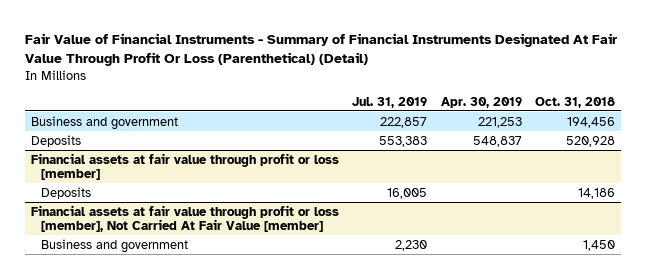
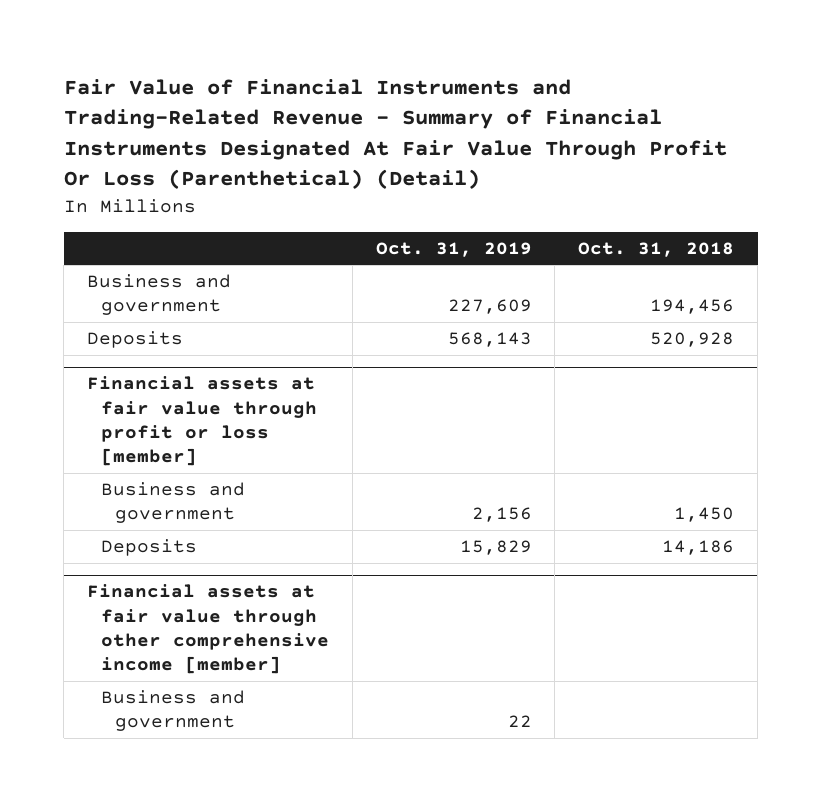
- Fair Value of Financial Instruments - Summary of Financial Instruments Designated At Fair Value Through Profit Or Loss (Parenthetical) (Detail)
+ Fair Value of Financial Instruments and Trading-Related Revenue - Summary of Financial Instruments Designated At Fair Value Through Profit Or Loss (Parenthetical) (Detail)
- | Jul. 31, 2019 | Apr. 30, 2019 | Oct. 31, 2018
+ | Oct. 31, 2019 | Oct. 31, 2018
- Financial assets at fair value through profit or loss [member], Not Carried At Fair Value [member]
@ Financial assets at fair value through profit or loss [member]
moved down: Deposits | 15,829 | 14,186
+ Financial assets at fair value through other comprehensive income [member]
+ Business and government | 22 |

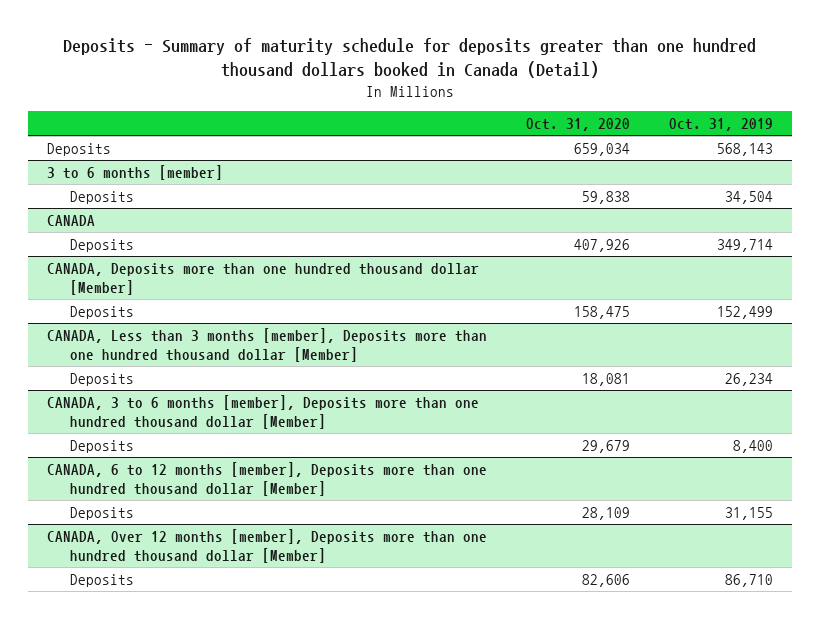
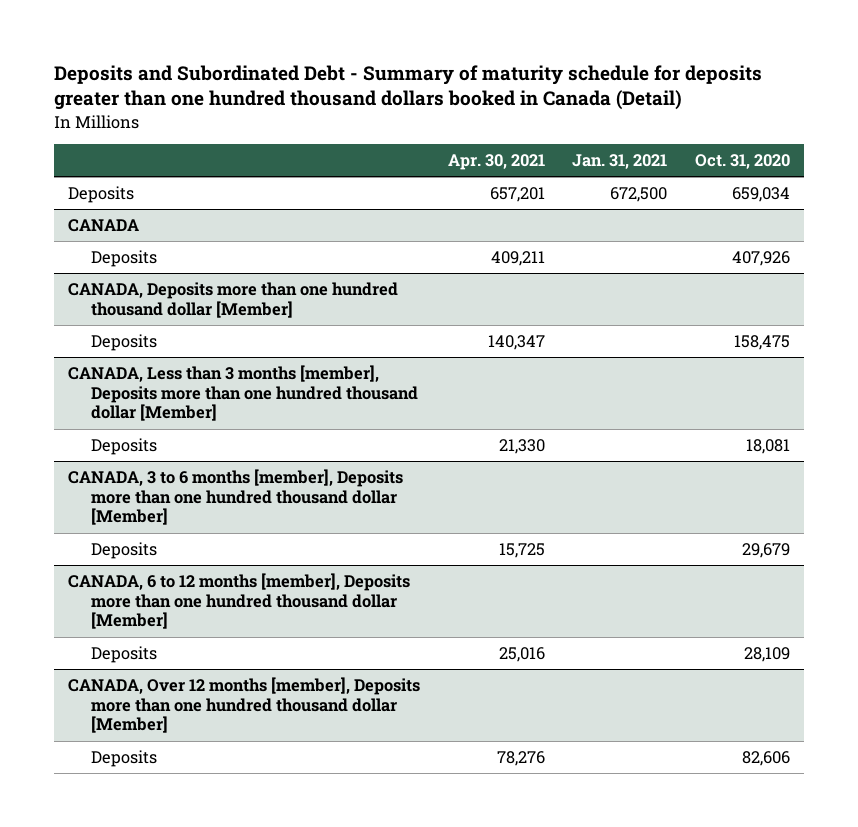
- Deposits - Summary of maturity schedule for deposits greater than one hundred thousand dollars booked in Canada (Detail)
+ Deposits and Subordinated Debt - Summary of maturity schedule for deposits greater than one hundred thousand dollars booked in Canada (Detail)
- | Oct. 31, 2020 | Oct. 31, 2019
+ | Apr. 30, 2021 | Jan. 31, 2021 | Oct. 31, 2020
- 3 to 6 months [member]
- Deposits | 59,838 | 34,504

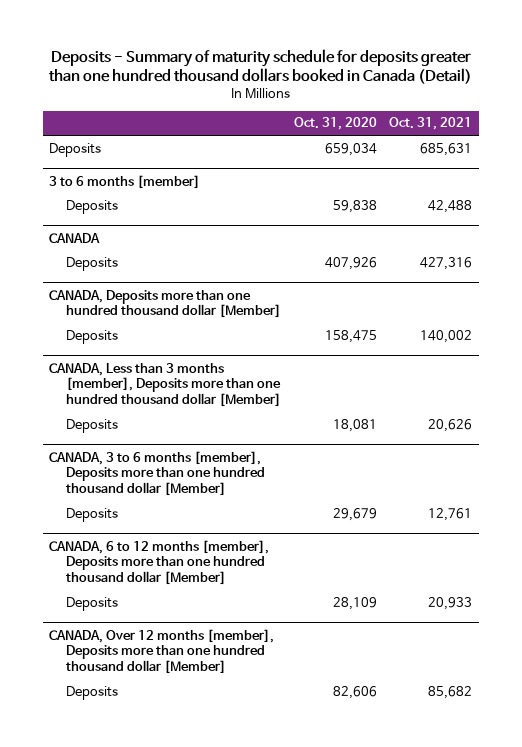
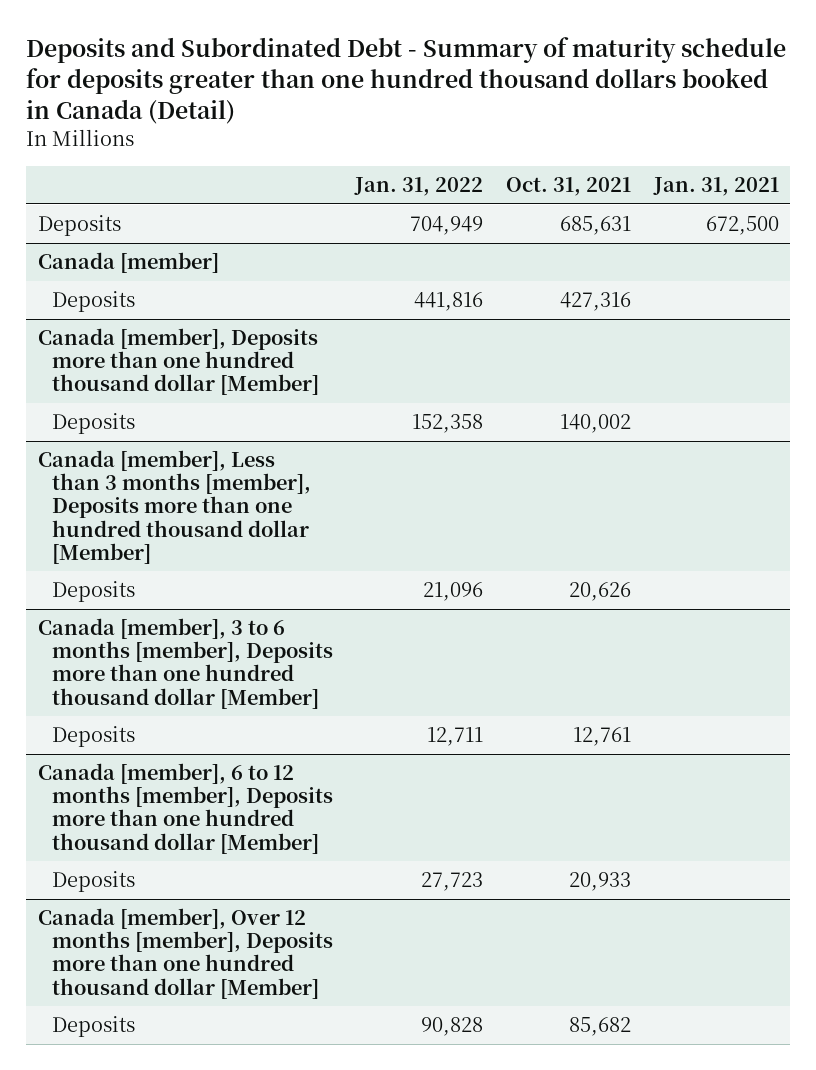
- Deposits - Summary of maturity schedule for deposits greater than one hundred thousand dollars booked in Canada (Detail)
+ Deposits and Subordinated Debt - Summary of maturity schedule for deposits greater than one hundred thousand dollars booked in Canada (Detail)
- | Oct. 31, 2020 | Oct. 31, 2021
+ | Jan. 31, 2022 | Oct. 31, 2021 | Jan. 31, 2021
- 3 to 6 months [member]
- Deposits | 59,838 | 42,488
- CANADA
+ Canada [member]
- CANADA, Deposits more than one hundred thousand dollar [Member]
+ Canada [member], Deposits more than one hundred thousand dollar [Member]
- CANADA, Less than 3 months [member], Deposits more than one hundred thousand dollar [Member]
+ Canada [member], Less than 3 months [member], Deposits more than one hundred thousand dollar [Member]
- CANADA, 3 to 6 months [member], Deposits more than one hundred thousand dollar [Member]
+ Canada [member], 3 to 6 months [member], Deposits more than one hundred thousand dollar [Member]
- CANADA, 6 to 12 months [member], Deposits more than one hundred thousand dollar [Member]
+ Canada [member], 6 to 12 months [member], Deposits more than one hundred thousand dollar [Member]
- CANADA, Over 12 months [member], Deposits more than one hundred thousand dollar [Member]
+ Canada [member], Over 12 months [member], Deposits more than one hundred thousand dollar [Member]

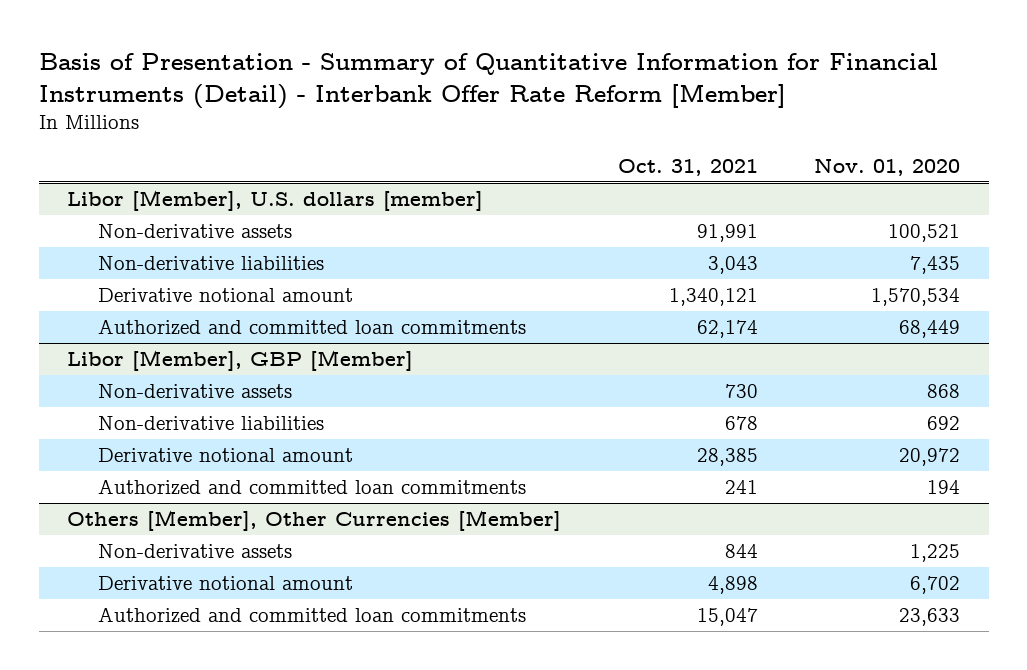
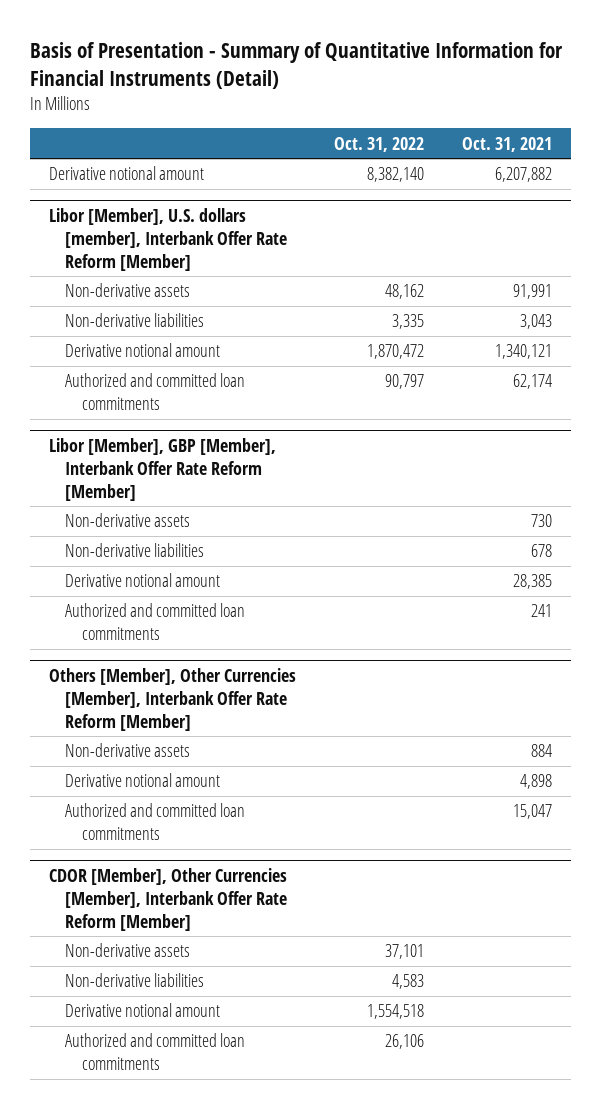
- Basis of Presentation - Summary of Quantitative Information for Financial Instruments (Detail) - Interbank Offer Rate Reform [Member]
+ Basis of Presentation - Summary of Quantitative Information for Financial Instruments (Detail)
- | Oct. 31, 2021 | Nov. 01, 2020
+ | Oct. 31, 2022 | Oct. 31, 2021
- Libor [Member], U.S. dollars [member]
+ Derivative notional amount | 8,382,140 | 6,207,882
+ Libor [Member], U.S. dollars [member], Interbank Offer Rate Reform [Member]
- Libor [Member], GBP [Member]
+ Libor [Member], GBP [Member], Interbank Offer Rate Reform [Member]
- Others [Member], Other Currencies [Member]
- Non-derivative assets | 844 | 1,225
+ Others [Member], Other Currencies [Member], Interbank Offer Rate Reform [Member]
+ Non-derivative assets | | 884
+ CDOR [Member], Other Currencies [Member], Interbank Offer Rate Reform [Member]
+ Non-derivative assets | 37,101 |
+ Non-derivative liabilities | 4,583 |
+ Derivative notional amount | 1,554,518 |
+ Authorized and committed loan commitments | 26,106 |

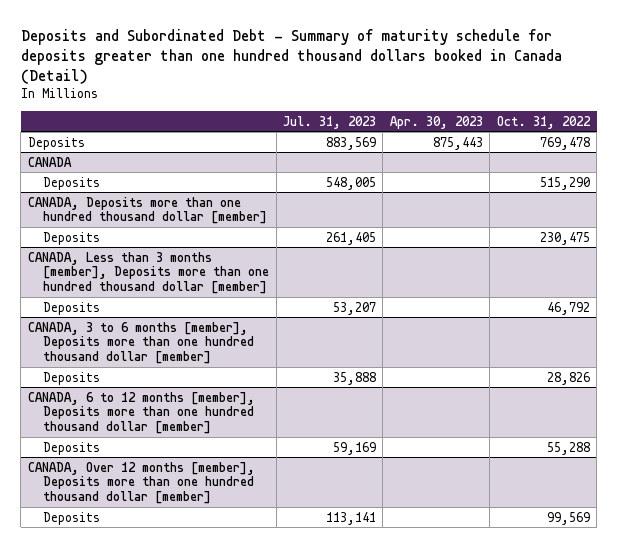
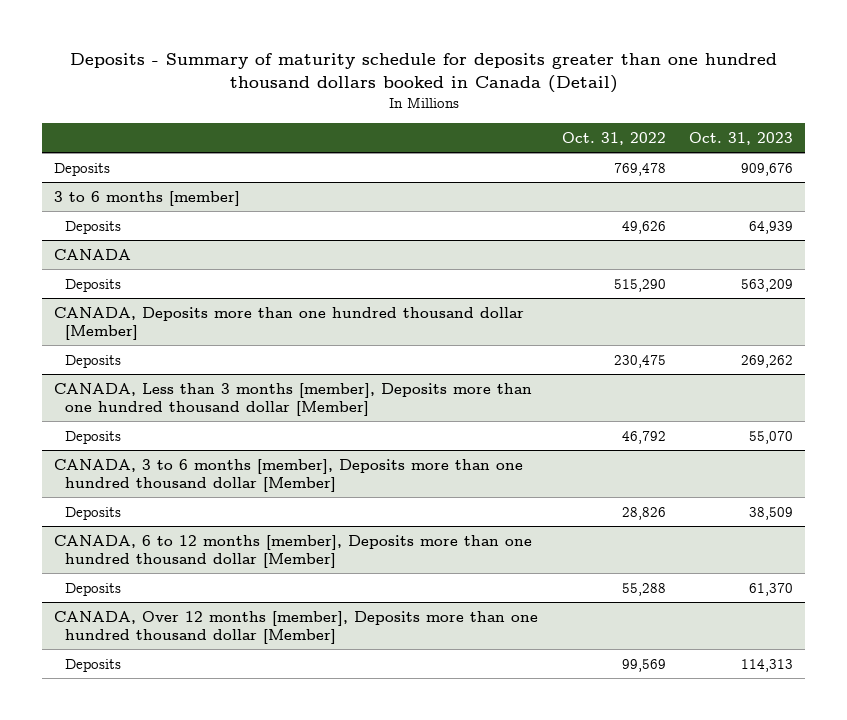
- Deposits and Subordinated Debt - Summary of maturity schedule for deposits greater than one hundred thousand dollars booked in Canada (Detail)
+ Deposits - Summary of maturity schedule for deposits greater than one hundred thousand dollars booked in Canada (Detail)
- | Jul. 31, 2023 | Apr. 30, 2023 | Oct. 31, 2022
+ | Oct. 31, 2022 | Oct. 31, 2023
+ 3 to 6 months [member]
+ Deposits | 49,626 | 64,939
- CANADA, Deposits more than one hundred thousand dollar [member]
+ CANADA, Deposits more than one hundred thousand dollar [Member]
- CANADA, Less than 3 months [member], Deposits more than one hundred thousand dollar [member]
+ CANADA, Less than 3 months [member], Deposits more than one hundred thousand dollar [Member]
- CANADA, 3 to 6 months [member], Deposits more than one hundred thousand dollar [member]
+ CANADA, 3 to 6 months [member], Deposits more than one hundred thousand dollar [Member]
- CANADA, 6 to 12 months [member], Deposits more than one hundred thousand dollar [member]
+ CANADA, 6 to 12 months [member], Deposits more than one hundred thousand dollar [Member]
- CANADA, Over 12 months [member], Deposits more than one hundred thousand dollar [member]
+ CANADA, Over 12 months [member], Deposits more than one hundred thousand dollar [Member]

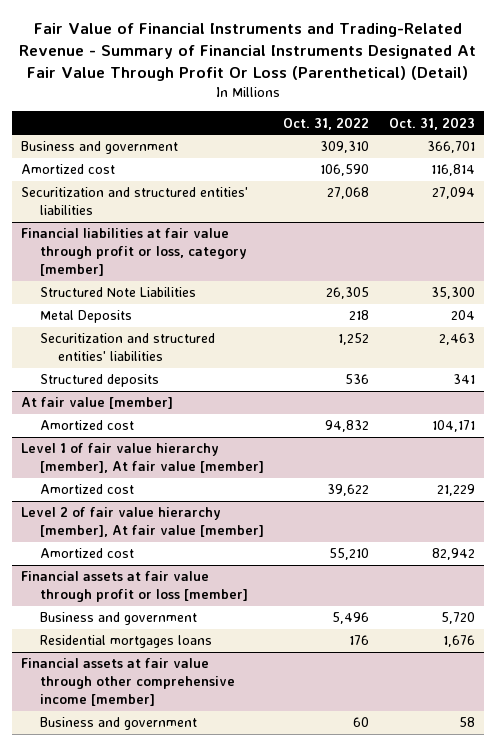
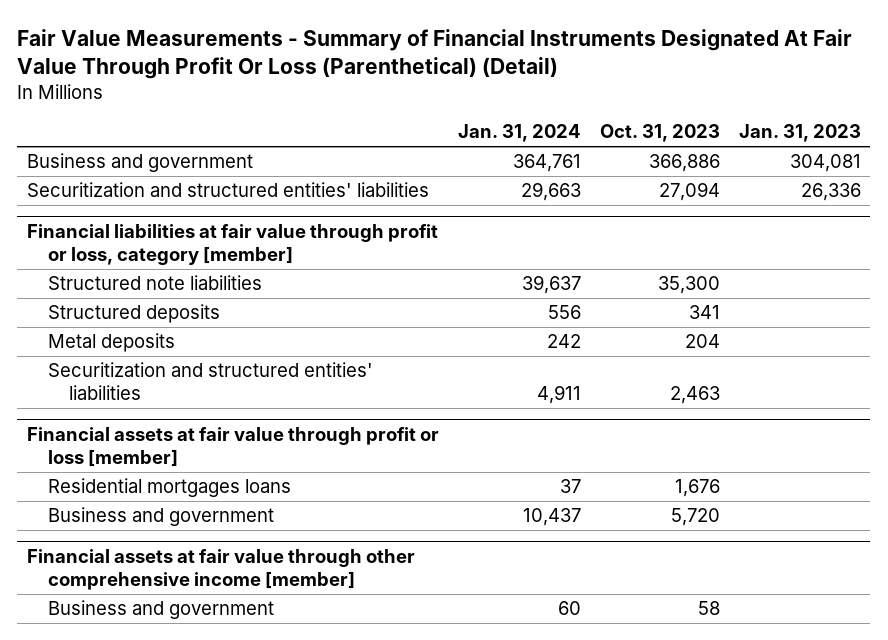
- Fair Value of Financial Instruments and Trading-Related Revenue - Summary of Financial Instruments Designated At Fair Value Through Profit Or Loss (Parenthetical) (Detail)
+ Fair Value Measurements - Summary of Financial Instruments Designated At Fair Value Through Profit Or Loss (Parenthetical) (Detail)
- | Oct. 31, 2022 | Oct. 31, 2023
+ | Jan. 31, 2024 | Oct. 31, 2023 | Jan. 31, 2023
- Business and government | 309,310 | 366,701
- Amortized cost | 106,590 | 116,814
+ Business and government | 364,761 | 366,886 | 304,081
@ Financial liabilities at fair value through profit or loss, category [member]
- Structured Note Liabilities | 26,305 | 35,300
- Metal Deposits | 218 | 204
+ Structured note liabilities | 39,637 | 35,300 |
- At fair value [member]
- Amortized cost | 94,832 | 104,171
- Level 1 of fair value hierarchy [member], At fair value [member]
- Amortized cost | 39,622 | 21,229
- Level 2 of fair value hierarchy [member], At fair value [member]
- Amortized cost | 55,210 | 82,942
@ Financial liabilities at fair value through profit or loss, category [member]
+ Metal deposits | 242 | 204 |
moved down: Securitization and structured entities' liabilities | 4,911 | 2,463 |
@ Financial assets at fair value through profit or loss [member]
moved down: Business and government | 10,437 | 5,720 |

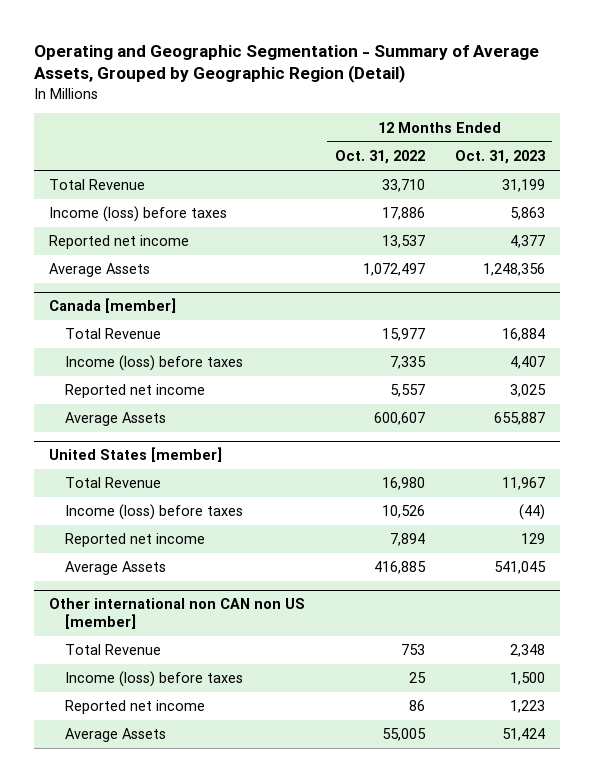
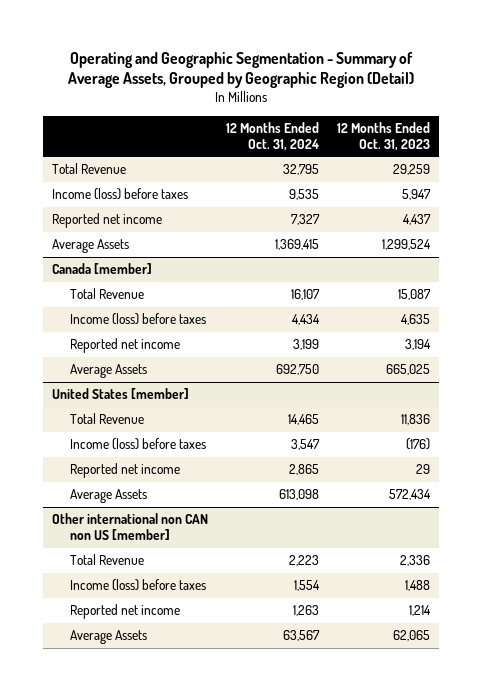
- | 12 Months Ended Oct. 31, 2022 | 12 Months Ended Oct. 31, 2023
+ | 12 Months Ended Oct. 31, 2024 | 12 Months Ended Oct. 31, 2023
- Total Revenue | 33,710 | 31,199
- Income (loss) before taxes | 17,886 | 5,863
- Reported net income | 13,537 | 4,377
- Average Assets | 1,072,497 | 1,248,356
+ Total Revenue | 32,795 | 29,259
+ Income (loss) before taxes | 9,535 | 5,947
+ Reported net income | 7,327 | 4,437
+ Average Assets | 1,369,415 | 1,299,524
@ Canada [member]
- Total Revenue | 15,977 | 16,884
- Income (loss) before taxes | 7,335 | 4,407
- Reported net income | 5,557 | 3,025
- Average Assets | 600,607 | 655,887
+ Total Revenue | 16,107 | 15,087
+ Income (loss) before taxes | 4,434 | 4,635
+ Reported net income | 3,199 | 3,194
+ Average Assets | 692,750 | 665,025
@ United States [member]
- Total Revenue | 16,980 | 11,967
- Income (loss) before taxes | 10,526 | (44)
- Reported net income | 7,894 | 129
- Average Assets | 416,885 | 541,045
+ Total Revenue | 14,465 | 11,836
+ Income (loss) before taxes | 3,547 | (176)
+ Reported net income | 2,865 | 29
+ Average Assets | 613,098 | 572,434
@ Other international non CAN non US [member]
- Total Revenue | 753 | 2,348
- Income (loss) before taxes | 25 | 1,500
- Reported net income | 86 | 1,223
- Average Assets | 55,005 | 51,424
+ Total Revenue | 2,223 | 2,336
+ Income (loss) before taxes | 1,554 | 1,488
+ Reported net income | 1,263 | 1,214
+ Average Assets | 63,567 | 62,065

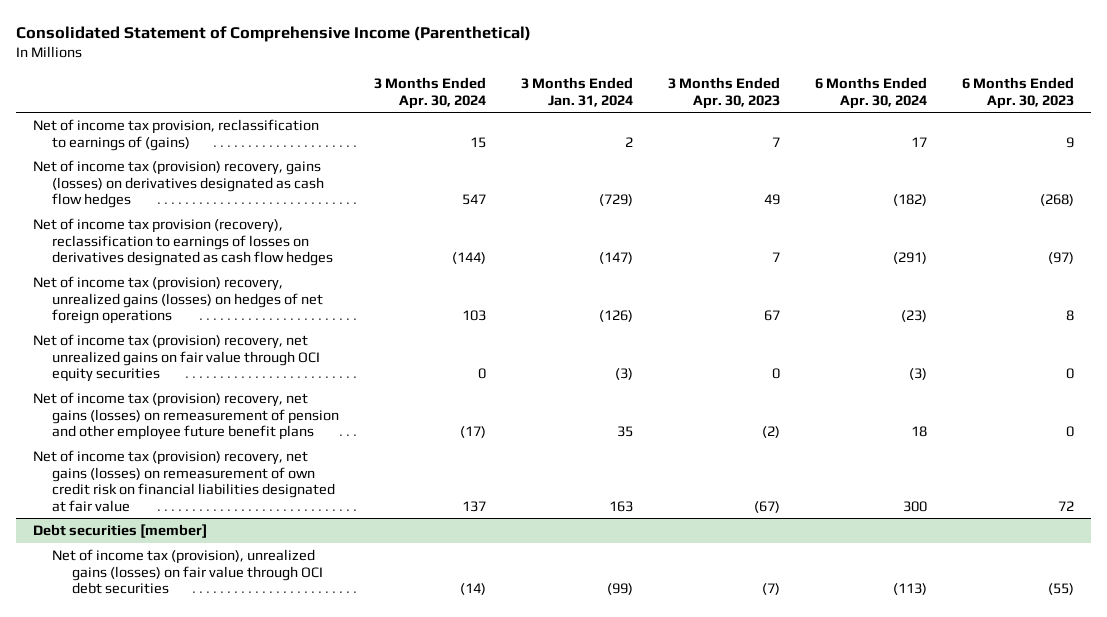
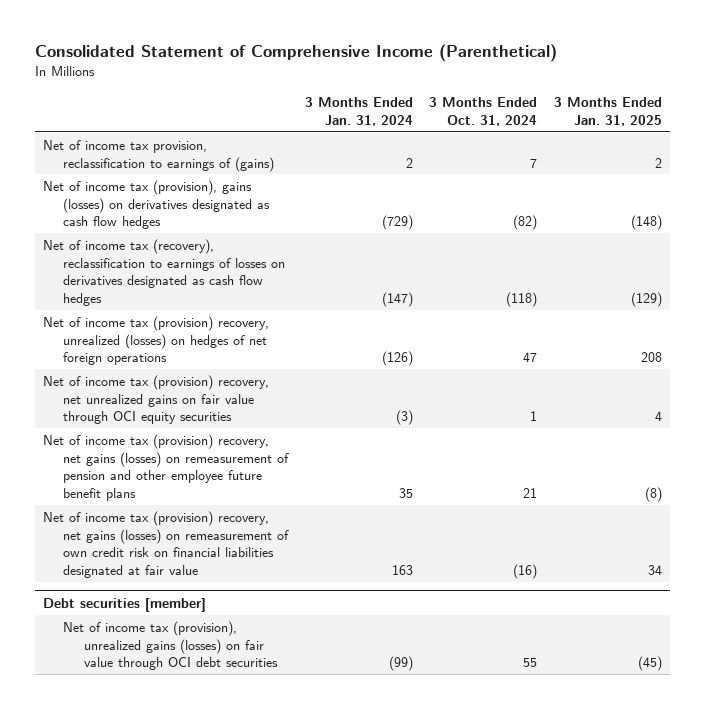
- | 3 Months Ended Apr. 30, 2024 | 3 Months Ended Jan. 31, 2024 | 3 Months Ended Apr. 30, 2023 | 6 Months Ended Apr. 30, 2024 | 6 Months Ended Apr. 30, 2023
+ | 3 Months Ended Jan. 31, 2024 | 3 Months Ended Oct. 31, 2024 | 3 Months Ended Jan. 31, 2025
- Net of income tax (provision) recovery, gains (losses) on derivatives designated as cash flow hedges | 547 | (729) | 49 | (182) | (268)
- Net of income tax provision (recovery), reclassification to earnings of losses on derivatives designated as cash flow hedges | (144) | (147) | 7 | (291) | (97)
- Net of income tax (provision) recovery, unrealized gains (losses) on hedges of net foreign operations | 103 | (126) | 67 | (23) | 8
+ Net of income tax (provision), gains (losses) on derivatives designated as cash flow hedges | (729) | (82) | (148)
+ Net of income tax (recovery), reclassification to earnings of losses on derivatives designated as cash flow hedges | (147) | (118) | (129)
+ Net of income tax (provision) recovery, unrealized (losses) on hedges of net foreign operations | (126) | 47 | 208

